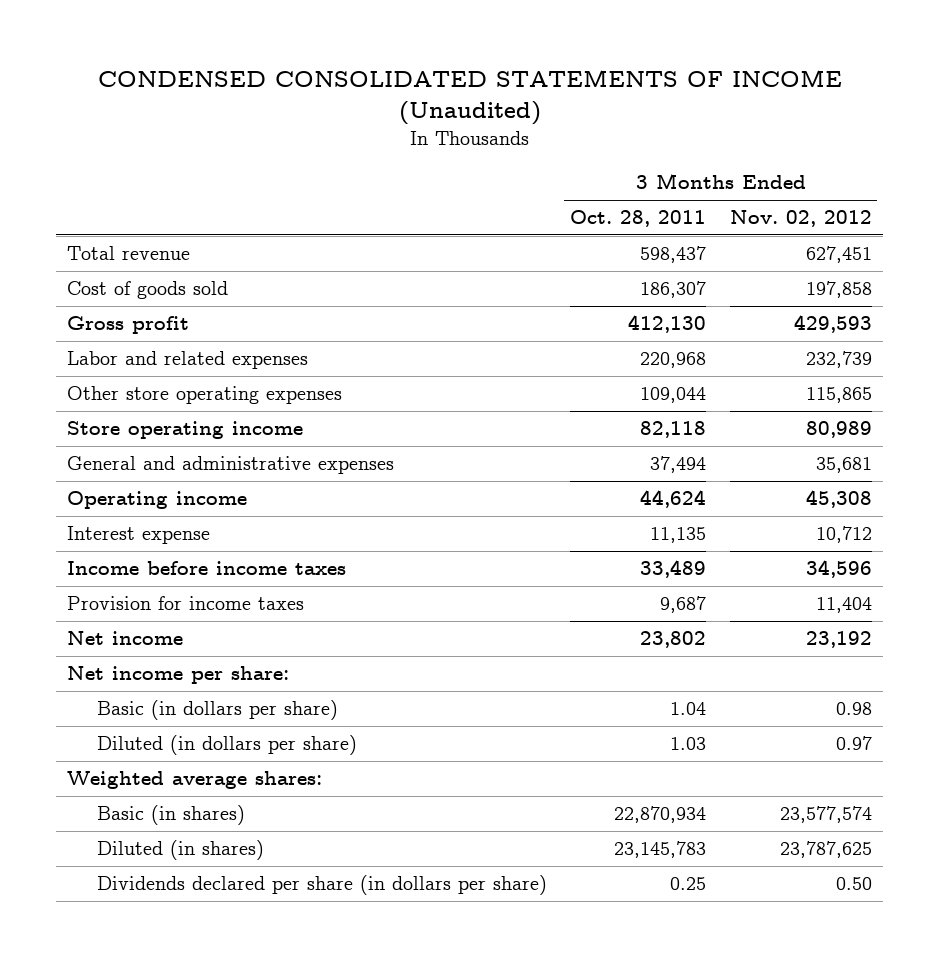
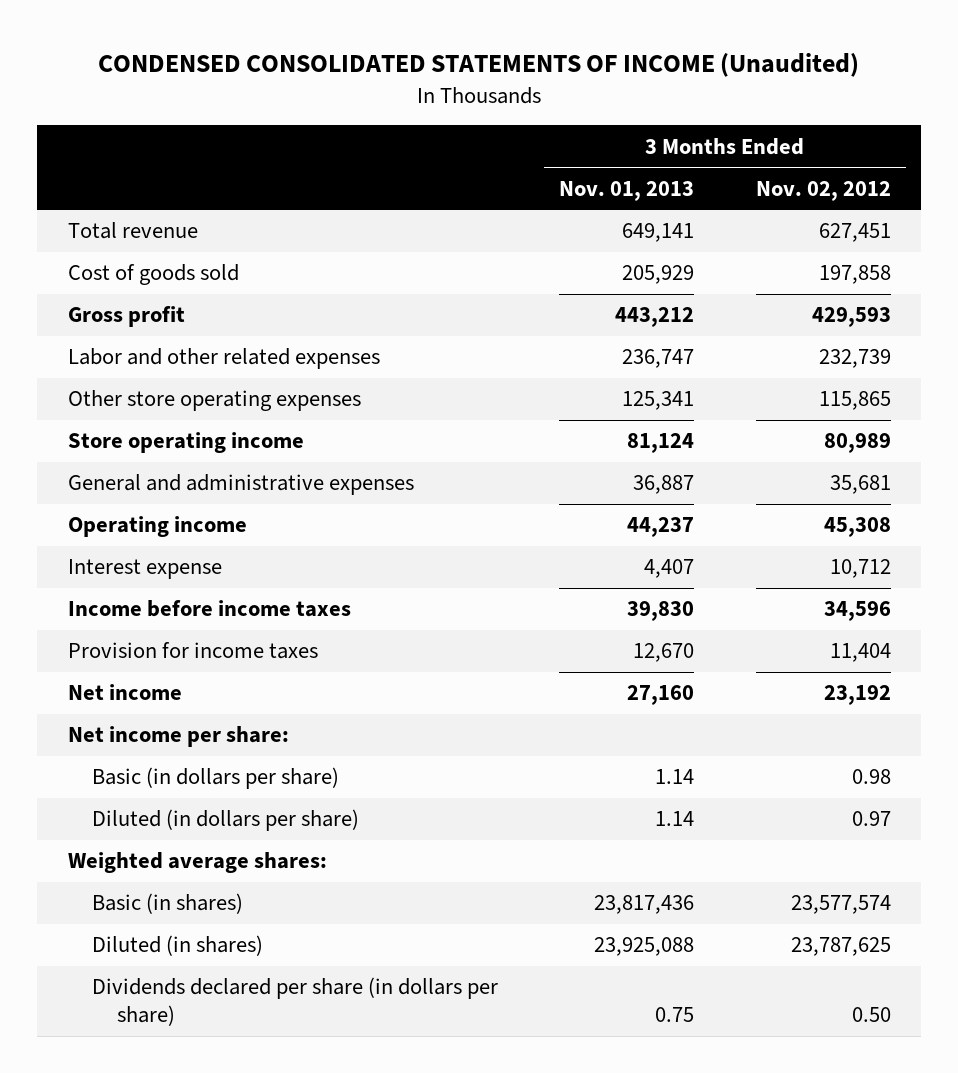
- | 3 Months Ended Oct. 28, 2011 | 3 Months Ended Nov. 02, 2012
+ | 3 Months Ended Nov. 01, 2013 | 3 Months Ended Nov. 02, 2012
- Labor and related expenses | 220,968 | 232,739
+ Labor and other related expenses | 236,747 | 232,739

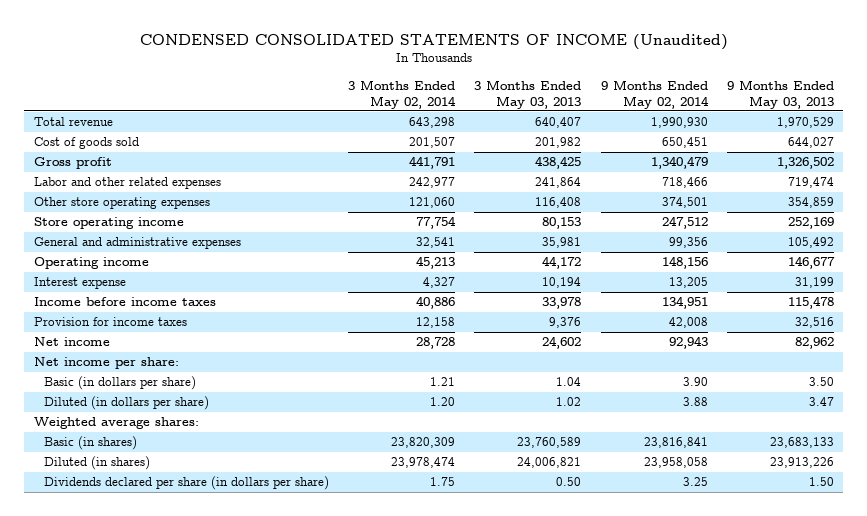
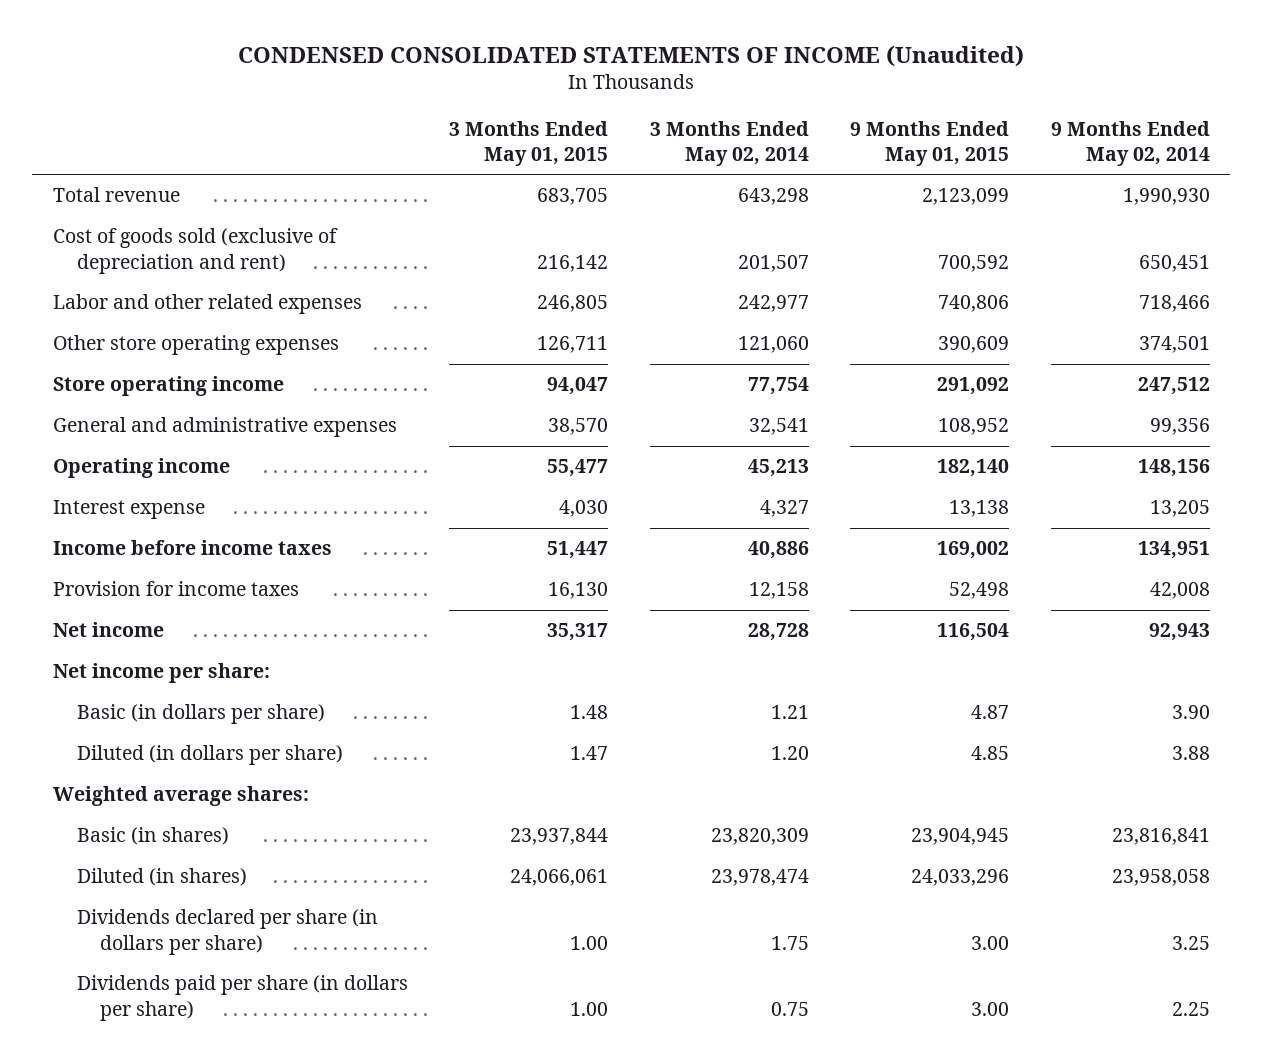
- | 3 Months Ended May 02, 2014 | 3 Months Ended May 03, 2013 | 9 Months Ended May 02, 2014 | 9 Months Ended May 03, 2013
+ | 3 Months Ended May 01, 2015 | 3 Months Ended May 02, 2014 | 9 Months Ended May 01, 2015 | 9 Months Ended May 02, 2014
- Cost of goods sold | 201,507 | 201,982 | 650,451 | 644,027
- Gross profit | 441,791 | 438,425 | 1,340,479 | 1,326,502
+ Cost of goods sold (exclusive of depreciation and rent) | 216,142 | 201,507 | 700,592 | 650,451
+ Dividends paid per share (in dollars per share) | 1.00 | 0.75 | 3.00 | 2.25

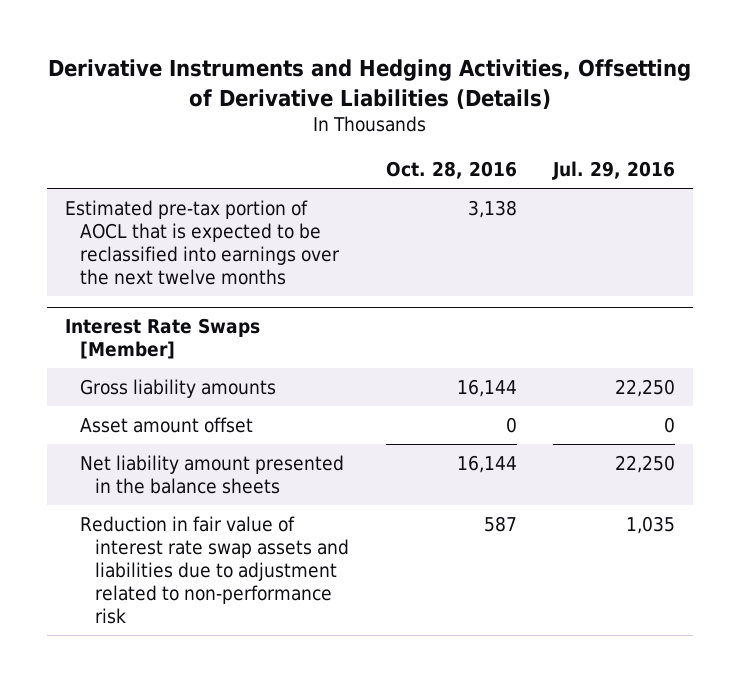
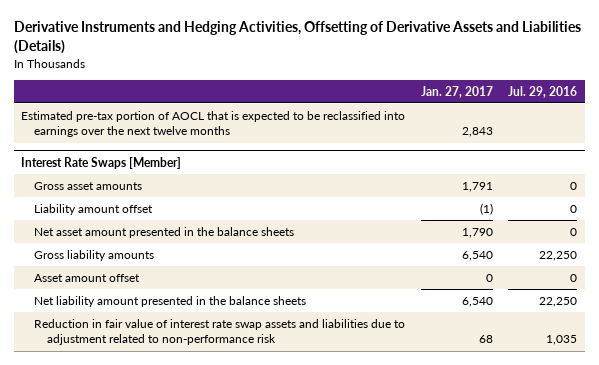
- Derivative Instruments and Hedging Activities, Offsetting of Derivative Liabilities (Details)
+ Derivative Instruments and Hedging Activities, Offsetting of Derivative Assets and Liabilities (Details)
- | Oct. 28, 2016 | Jul. 29, 2016
+ | Jan. 27, 2017 | Jul. 29, 2016
@ Interest Rate Swaps [Member]
+ Gross asset amounts | 1,791 | 0
+ Liability amount offset | (1) | 0
+ Net asset amount presented in the balance sheets | 1,790 | 0

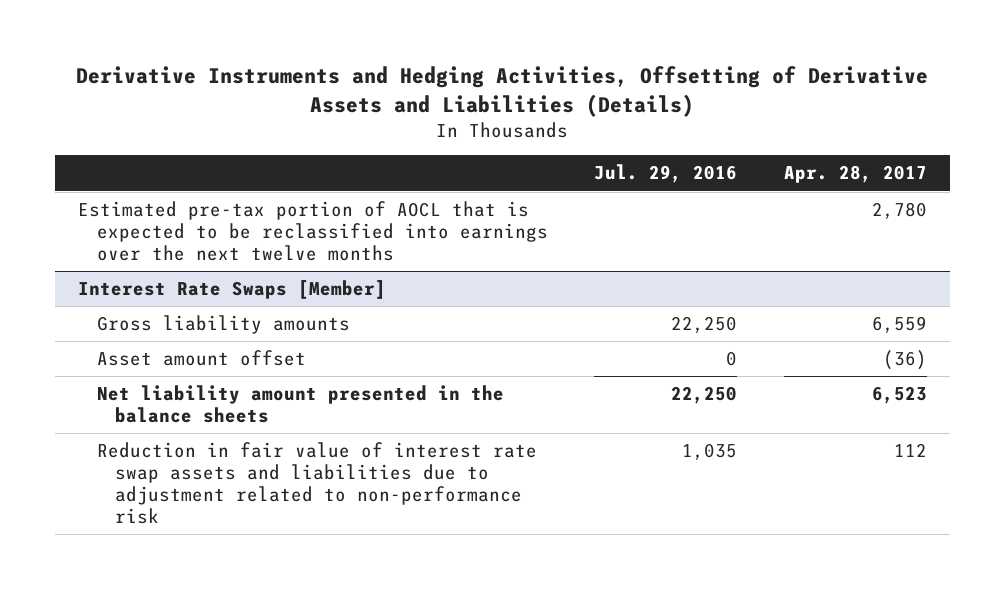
- | Jan. 27, 2017 | Jul. 29, 2016
+ | Jul. 29, 2016 | Apr. 28, 2017
@ Interest Rate Swaps [Member]
- Gross asset amounts | 1,791 | 0
- Liability amount offset | (1) | 0
- Net asset amount presented in the balance sheets | 1,790 | 0

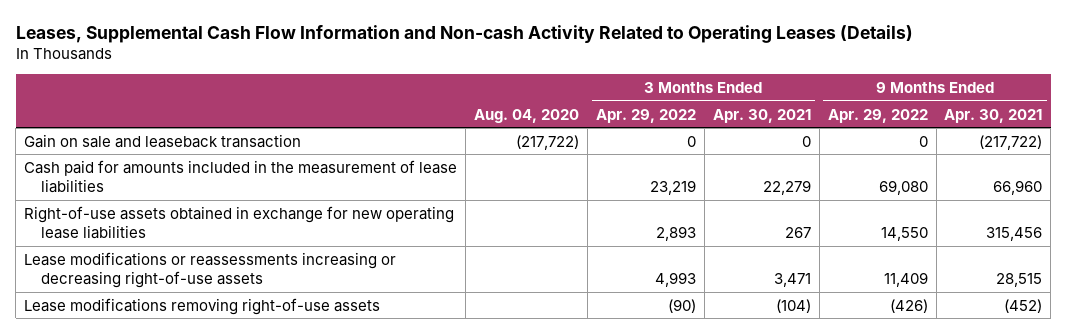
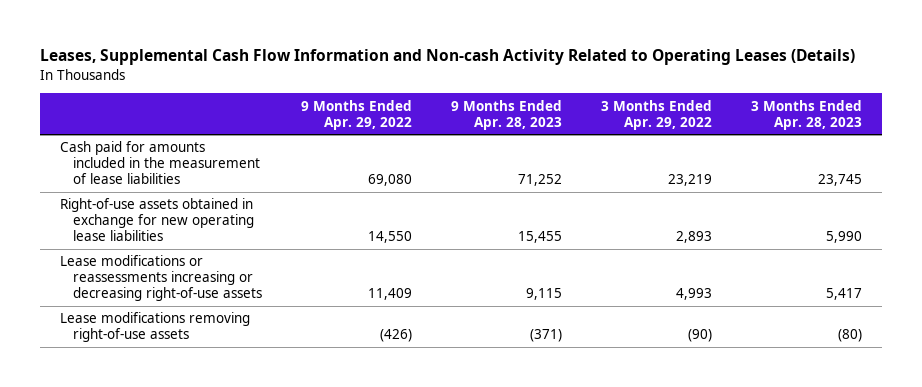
- | Aug. 04, 2020 | 3 Months Ended Apr. 29, 2022 | 3 Months Ended Apr. 30, 2021 | 9 Months Ended Apr. 29, 2022 | 9 Months Ended Apr. 30, 2021
+ | 9 Months Ended Apr. 29, 2022 | 9 Months Ended Apr. 28, 2023 | 3 Months Ended Apr. 29, 2022 | 3 Months Ended Apr. 28, 2023
- Gain on sale and leaseback transaction | (217,722) | 0 | 0 | 0 | (217,722)

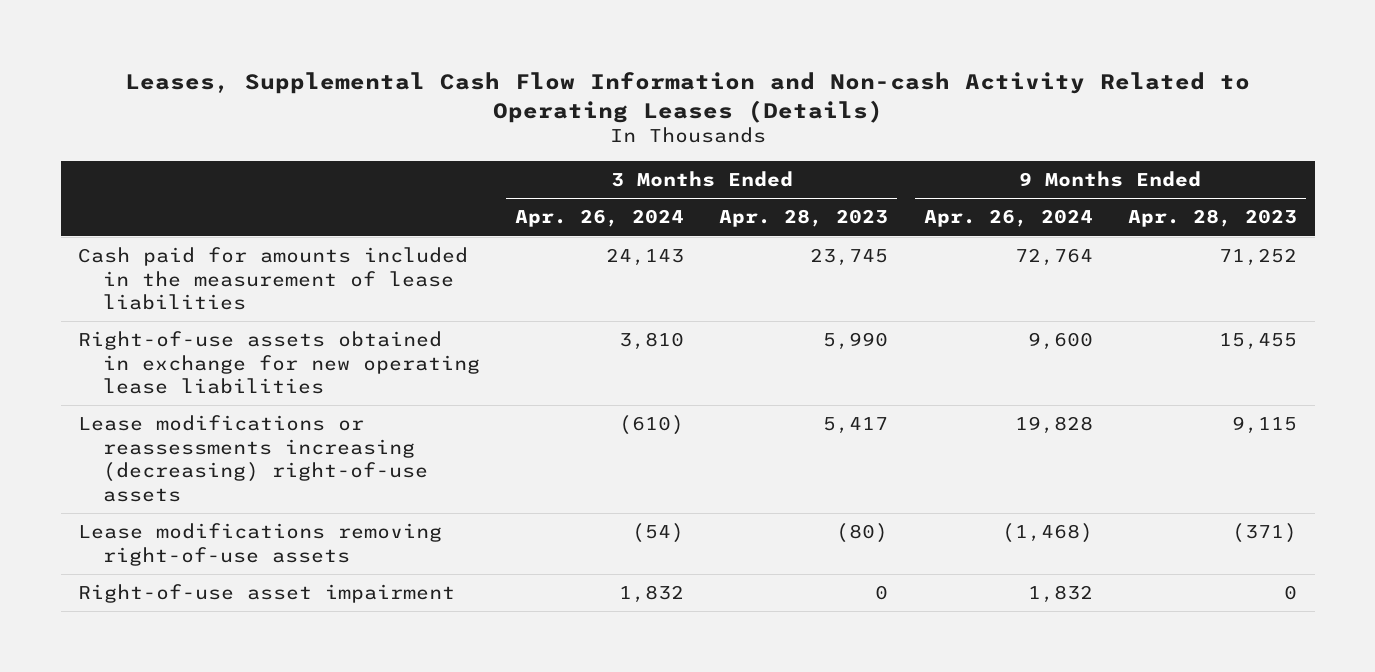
- | 9 Months Ended Apr. 29, 2022 | 9 Months Ended Apr. 28, 2023 | 3 Months Ended Apr. 29, 2022 | 3 Months Ended Apr. 28, 2023
+ | 3 Months Ended Apr. 26, 2024 | 3 Months Ended Apr. 28, 2023 | 9 Months Ended Apr. 26, 2024 | 9 Months Ended Apr. 28, 2023
- Lease modifications or reassessments increasing or decreasing right-of-use assets | 11,409 | 9,115 | 4,993 | 5,417
+ Lease modifications or reassessments increasing (decreasing) right-of-use assets | (610) | 5,417 | 19,828 | 9,115
+ Right-of-use asset impairment | 1,832 | 0 | 1,832 | 0

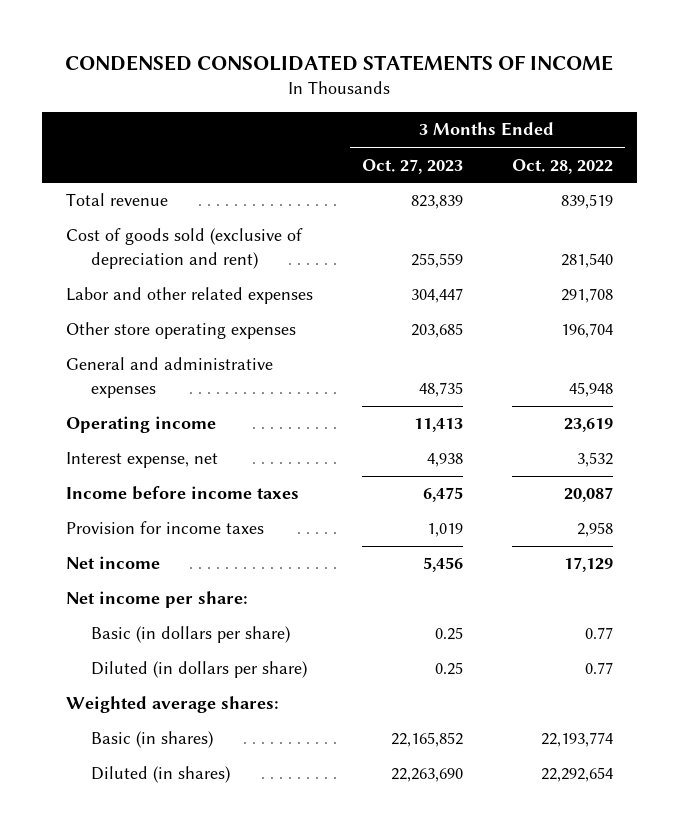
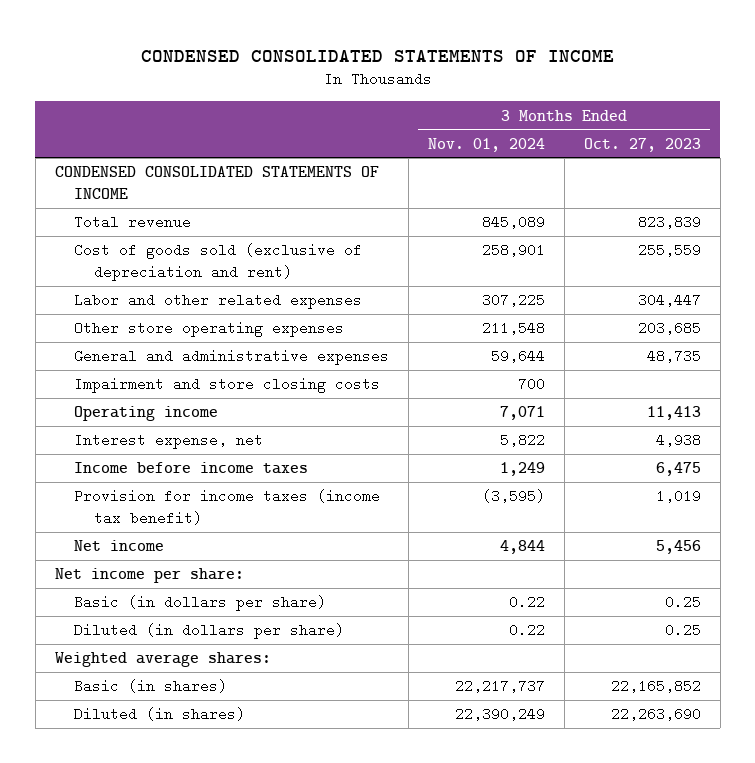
- | 3 Months Ended Oct. 27, 2023 | 3 Months Ended Oct. 28, 2022
+ | 3 Months Ended Nov. 01, 2024 | 3 Months Ended Oct. 27, 2023
+ CONDENSED CONSOLIDATED STATEMENTS OF INCOME
+ Impairment and store closing costs | 700 |
- Provision for income taxes | 1,019 | 2,958
+ Provision for income taxes (income tax benefit) | (3,595) | 1,019

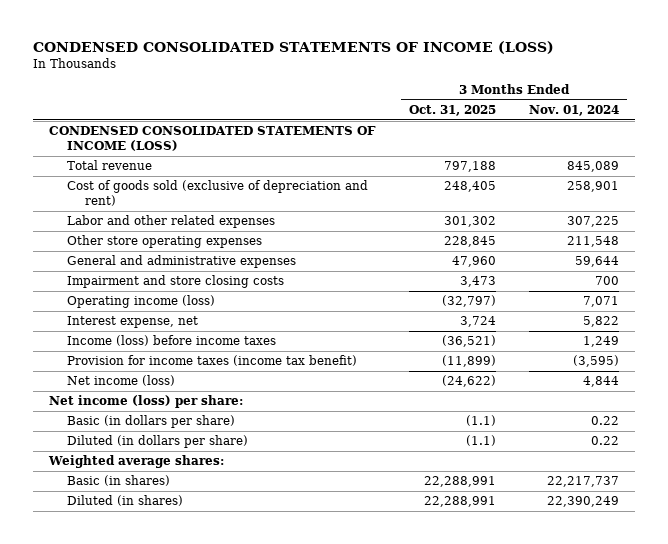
- CONDENSED CONSOLIDATED STATEMENTS OF INCOME
+ CONDENSED CONSOLIDATED STATEMENTS OF INCOME (LOSS)
- | 3 Months Ended Nov. 01, 2024 | 3 Months Ended Oct. 27, 2023
+ | 3 Months Ended Oct. 31, 2025 | 3 Months Ended Nov. 01, 2024
- CONDENSED CONSOLIDATED STATEMENTS OF INCOME
+ CONDENSED CONSOLIDATED STATEMENTS OF INCOME (LOSS)
- Operating income | 7,071 | 11,413
+ Operating income (loss) | (32,797) | 7,071
- Income before income taxes | 1,249 | 6,475
+ Income (loss) before income taxes | (36,521) | 1,249
- Net income | 4,844 | 5,456
- Net income per share:
+ Net income (loss) | (24,622) | 4,844
+ Net income (loss) per share:

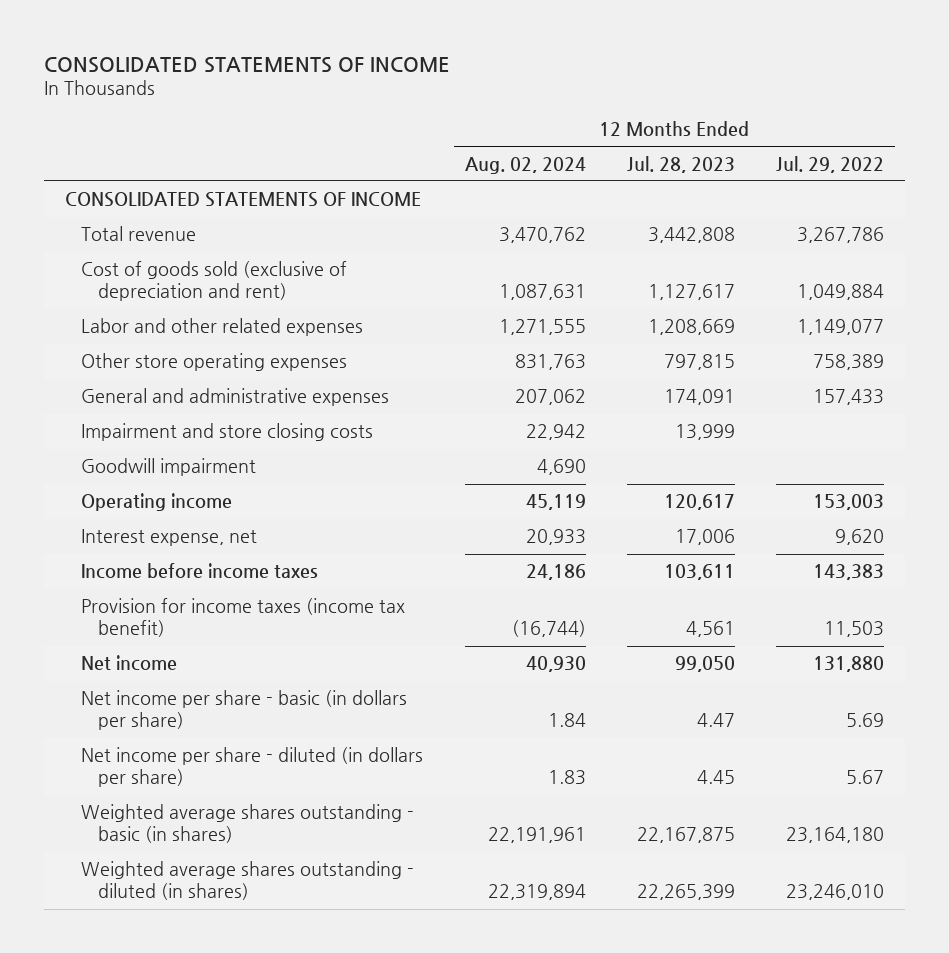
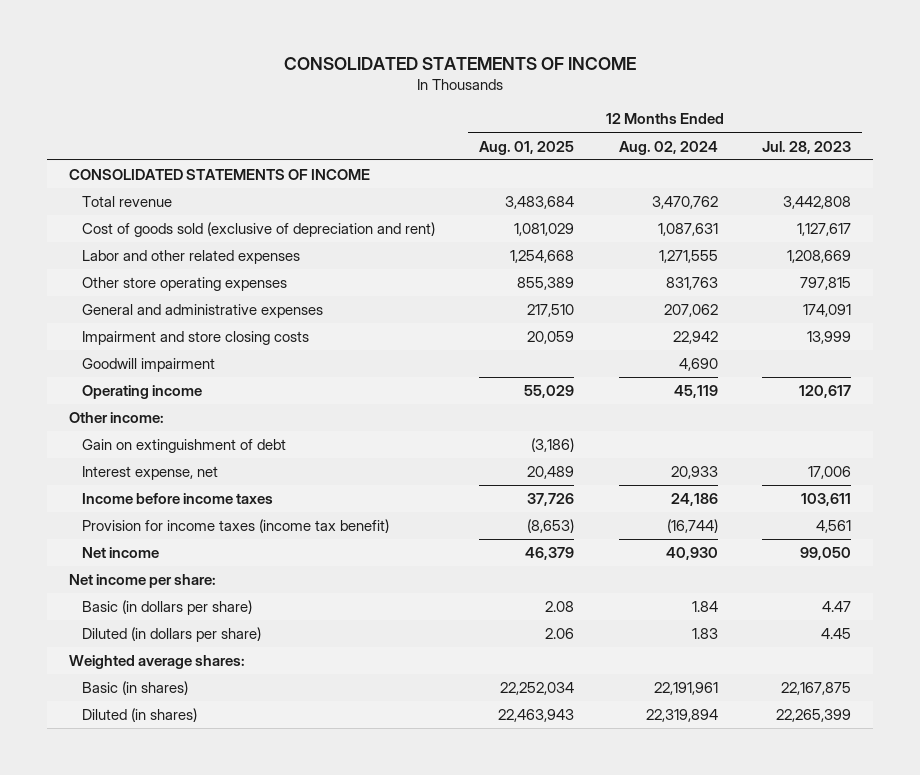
- | 12 Months Ended Aug. 02, 2024 | 12 Months Ended Jul. 28, 2023 | 12 Months Ended Jul. 29, 2022
+ | 12 Months Ended Aug. 01, 2025 | 12 Months Ended Aug. 02, 2024 | 12 Months Ended Jul. 28, 2023
+ Other income:
+ Gain on extinguishment of debt | (3,186) | |
- Net income per share - basic (in dollars per share) | 1.84 | 4.47 | 5.69
- Net income per share - diluted (in dollars per share) | 1.83 | 4.45 | 5.67
- Weighted average shares outstanding - basic (in shares) | 22,191,961 | 22,167,875 | 23,164,180
- Weighted average shares outstanding - diluted (in shares) | 22,319,894 | 22,265,399 | 23,246,010
+ Net income per share:
+ Basic (in dollars per share) | 2.08 | 1.84 | 4.47
+ Diluted (in dollars per share) | 2.06 | 1.83 | 4.45
+ Weighted average shares:
+ Basic (in shares) | 22,252,034 | 22,191,961 | 22,167,875
+ Diluted (in shares) | 22,463,943 | 22,319,894 | 22,265,399

